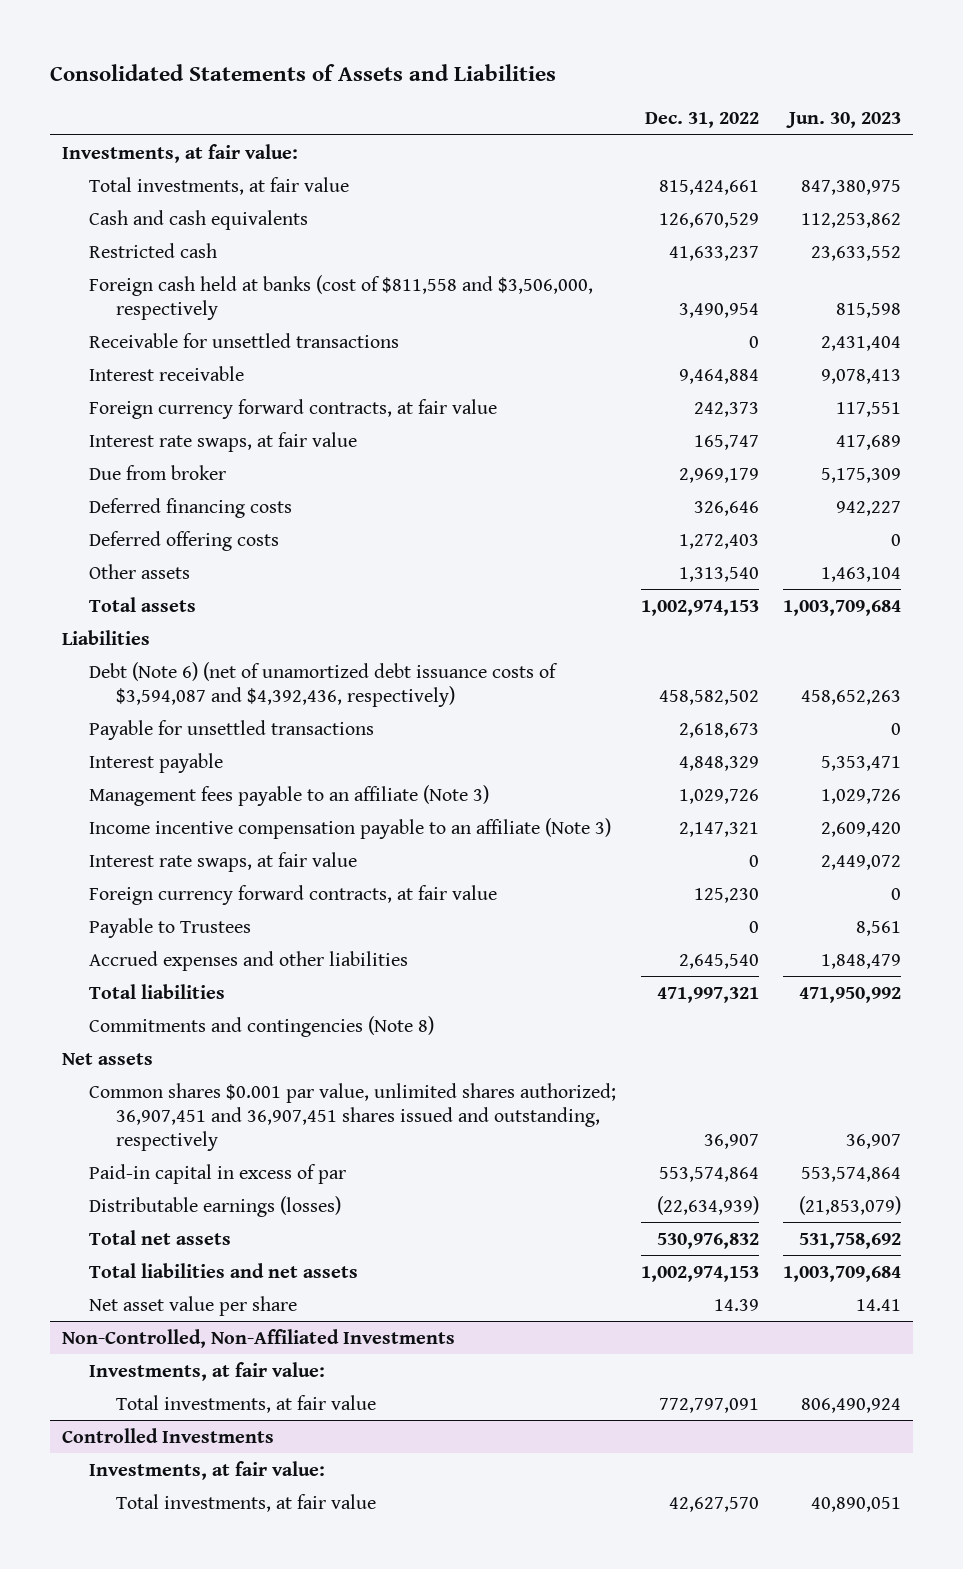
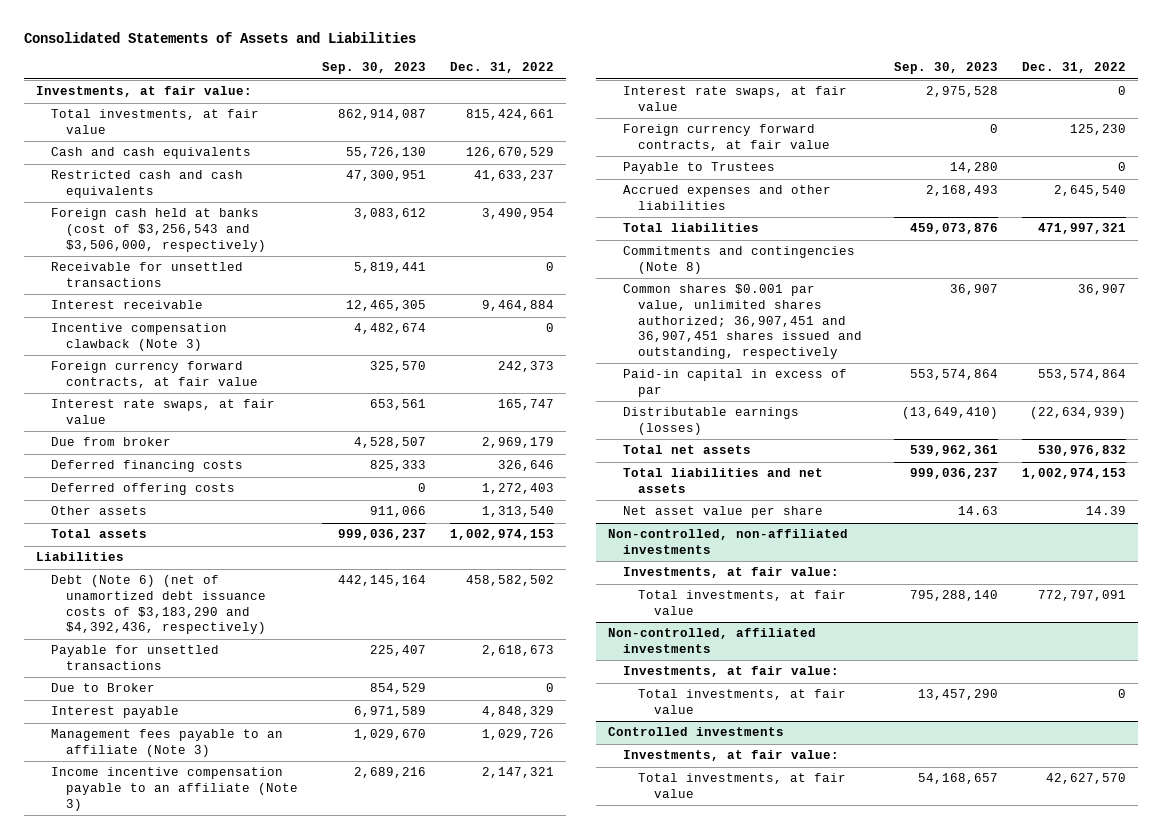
- | Dec. 31, 2022 | Jun. 30, 2023
+ | Sep. 30, 2023 | Dec. 31, 2022
- Restricted cash | 41,633,237 | 23,633,552
- Foreign cash held at banks (cost of $811,558 and $3,506,000, respectively | 3,490,954 | 815,598
+ Restricted cash and cash equivalents | 47,300,951 | 41,633,237
+ Foreign cash held at banks (cost of $3,256,543 and $3,506,000, respectively) | 3,083,612 | 3,490,954
+ Incentive compensation clawback (Note 3) | 4,482,674 | 0
- Debt (Note 6) (net of unamortized debt issuance costs of $3,594,087 and $4,392,436, respectively) | 458,582,502 | 458,652,263
+ Debt (Note 6) (net of unamortized debt issuance costs of $3,183,290 and $4,392,436, respectively) | 442,145,164 | 458,582,502
+ Due to Broker | 854,529 | 0
- Net assets
- Non-Controlled, Non-Affiliated Investments
+ Non-controlled, non-affiliated investments
- Controlled Investments
+ Non-controlled, affiliated investments
+ Total investments, at fair value | 13,457,290 | 0
+ Controlled investments
+ Investments, at fair value:

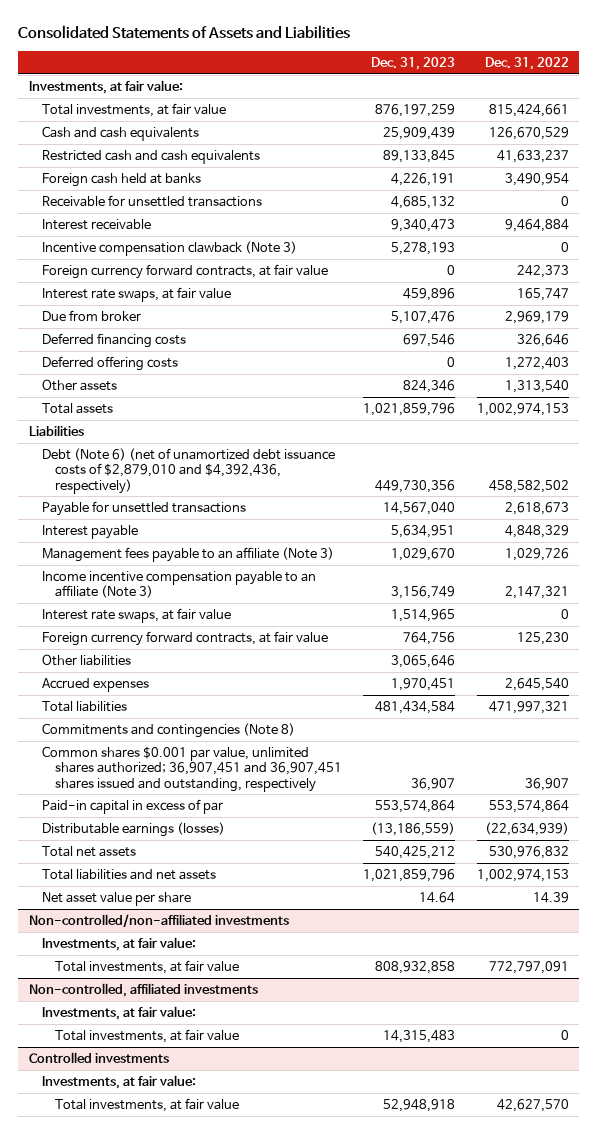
- | Sep. 30, 2023 | Dec. 31, 2022
+ | Dec. 31, 2023 | Dec. 31, 2022
- Foreign cash held at banks (cost of $3,256,543 and $3,506,000, respectively) | 3,083,612 | 3,490,954
+ Foreign cash held at banks | 4,226,191 | 3,490,954
- Debt (Note 6) (net of unamortized debt issuance costs of $3,183,290 and $4,392,436, respectively) | 442,145,164 | 458,582,502
+ Debt (Note 6) (net of unamortized debt issuance costs of $2,879,010 and $4,392,436, respectively) | 449,730,356 | 458,582,502
- Due to Broker | 854,529 | 0
- Payable to Trustees | 14,280 | 0
- Accrued expenses and other liabilities | 2,168,493 | 2,645,540
+ Other liabilities | 3,065,646 |
+ Accrued expenses | 1,970,451 | 2,645,540
- Non-controlled, non-affiliated investments
+ Non-controlled/non-affiliated investments

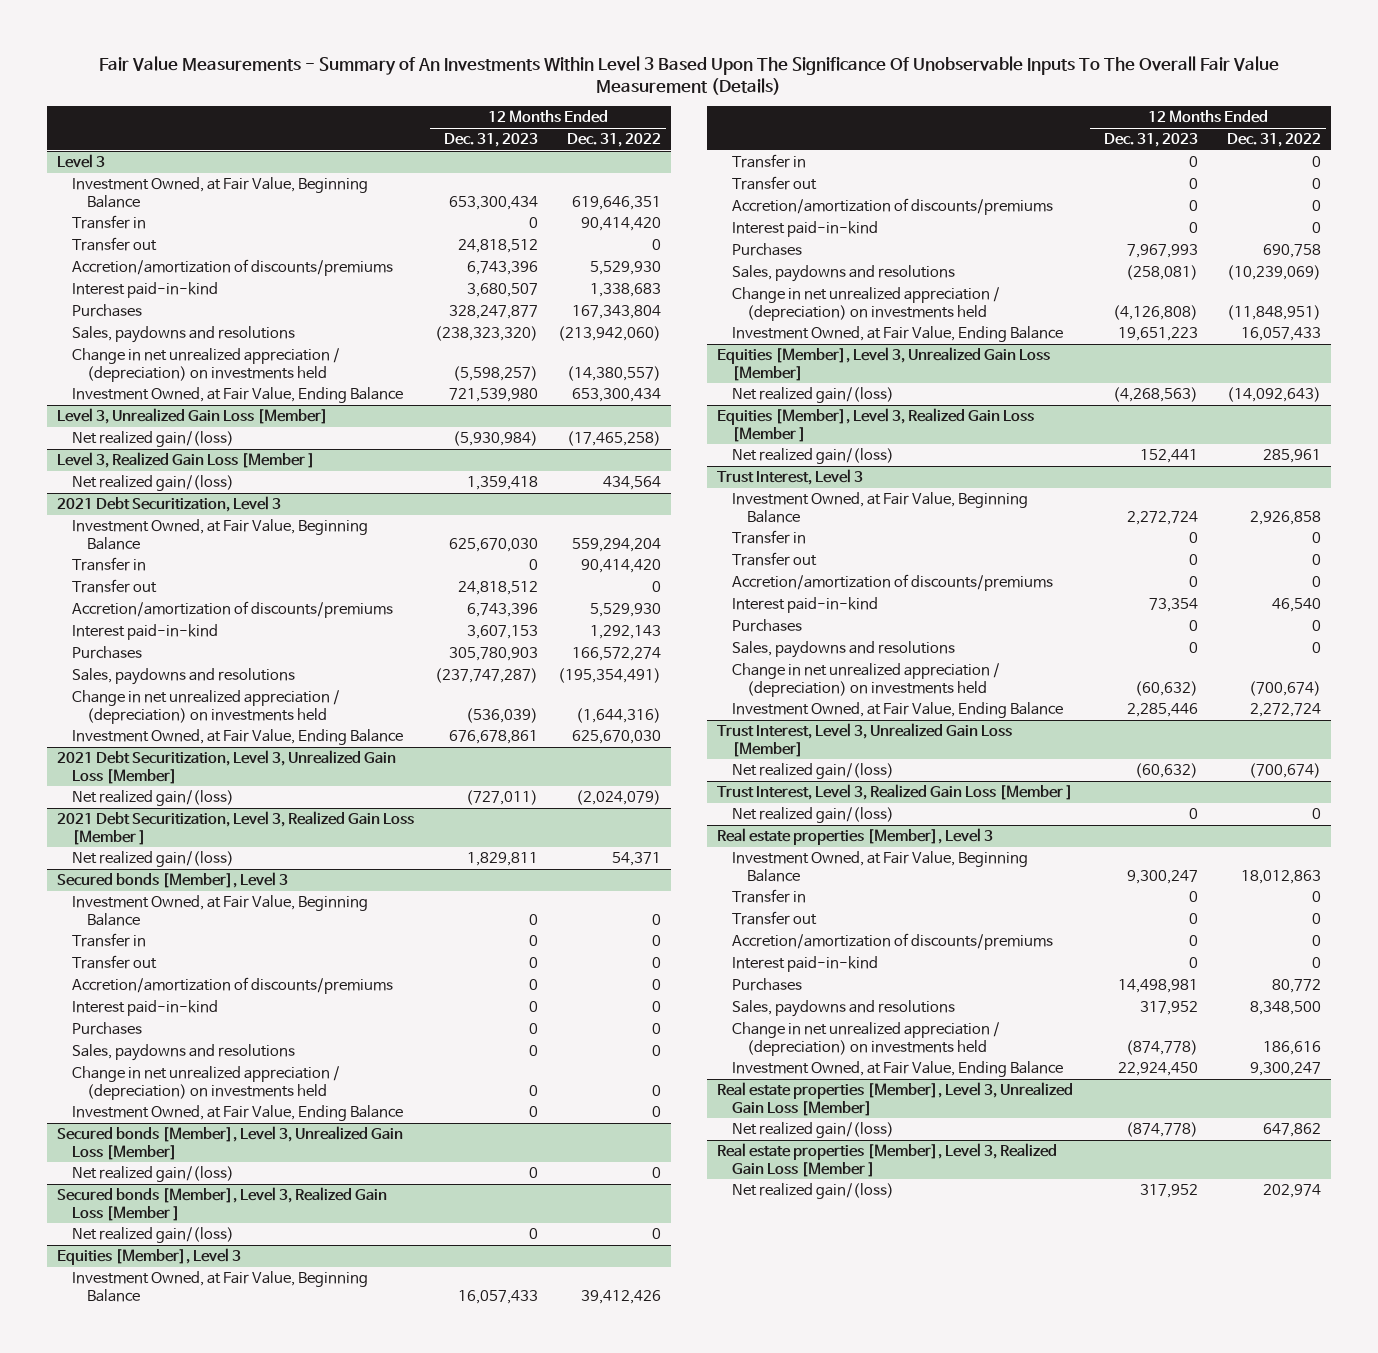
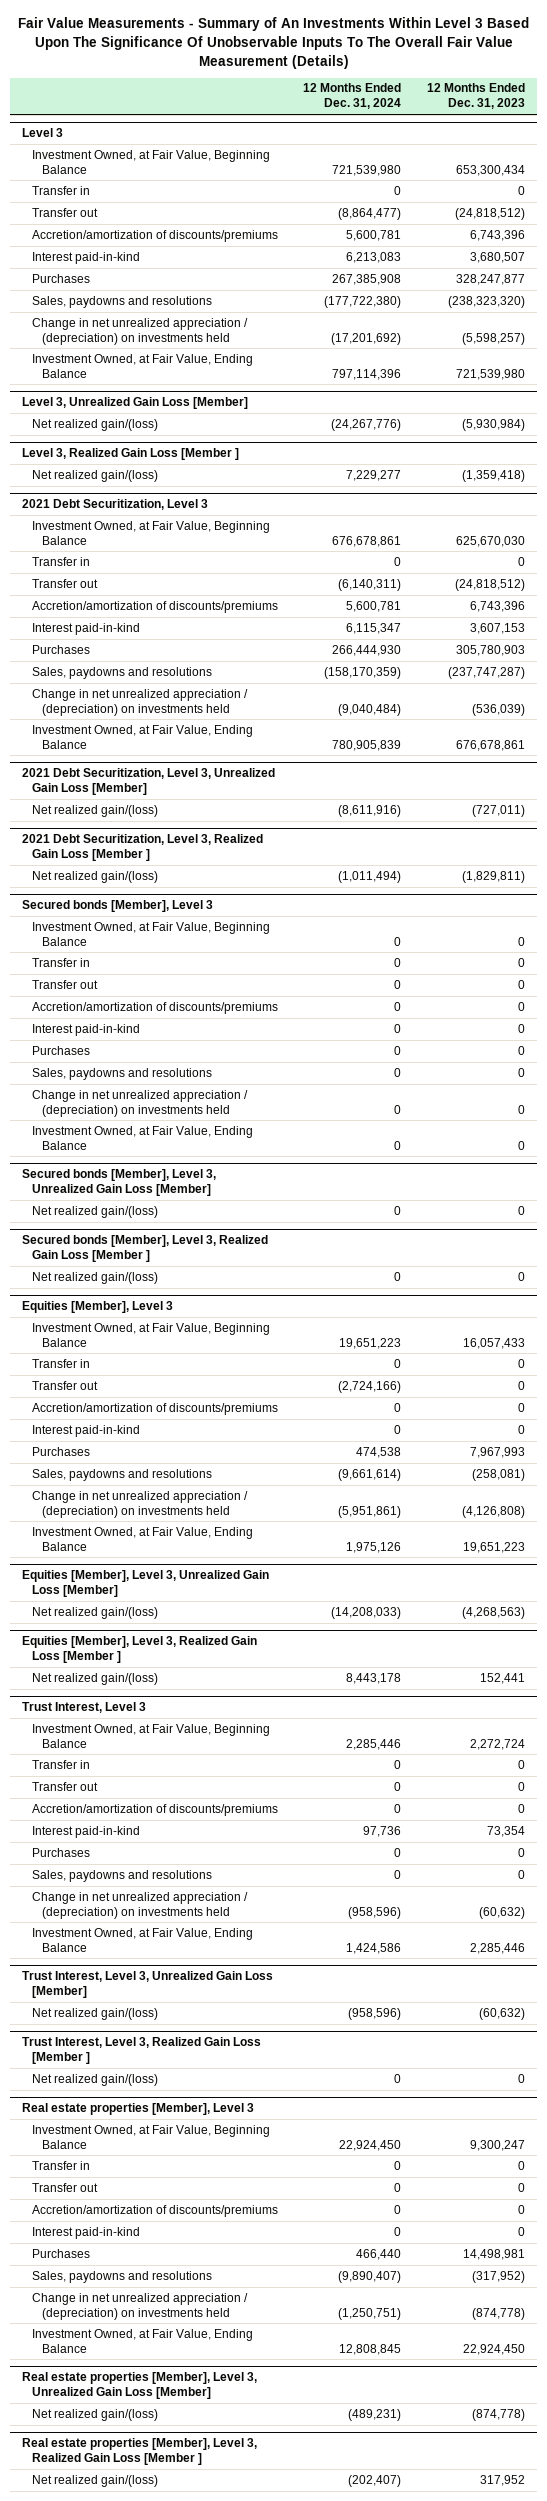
- | 12 Months Ended Dec. 31, 2023 | 12 Months Ended Dec. 31, 2022
+ | 12 Months Ended Dec. 31, 2024 | 12 Months Ended Dec. 31, 2023
@ Level 3
- Transfer out | 24,818,512 | 0
+ Transfer out | (8,864,477) | (24,818,512)
@ Level 3, Realized Gain Loss [Member ]
- Net realized gain/(loss) | 1,359,418 | 434,564
+ Net realized gain/(loss) | 7,229,277 | (1,359,418)
@ 2021 Debt Securitization, Level 3
- Transfer out | 24,818,512 | 0
+ Transfer out | (6,140,311) | (24,818,512)
@ 2021 Debt Securitization, Level 3, Realized Gain Loss [Member ]
- Net realized gain/(loss) | 1,829,811 | 54,371
+ Net realized gain/(loss) | (1,011,494) | (1,829,811)
@ Real estate properties [Member], Level 3
- Sales, paydowns and resolutions | 317,952 | 8,348,500
+ Sales, paydowns and resolutions | (9,890,407) | (317,952)

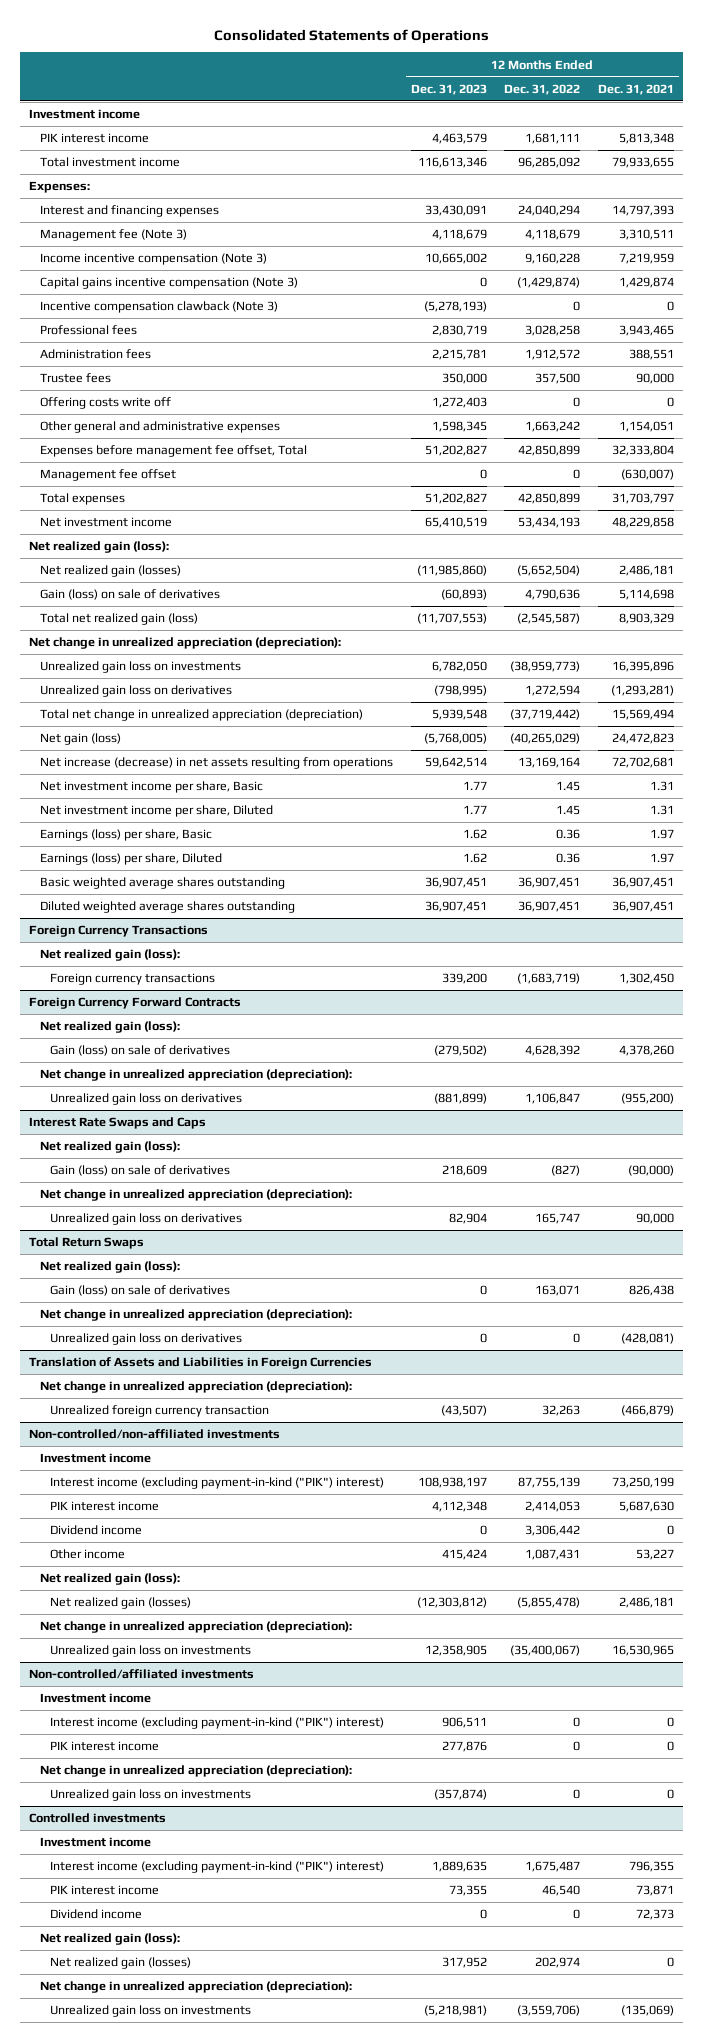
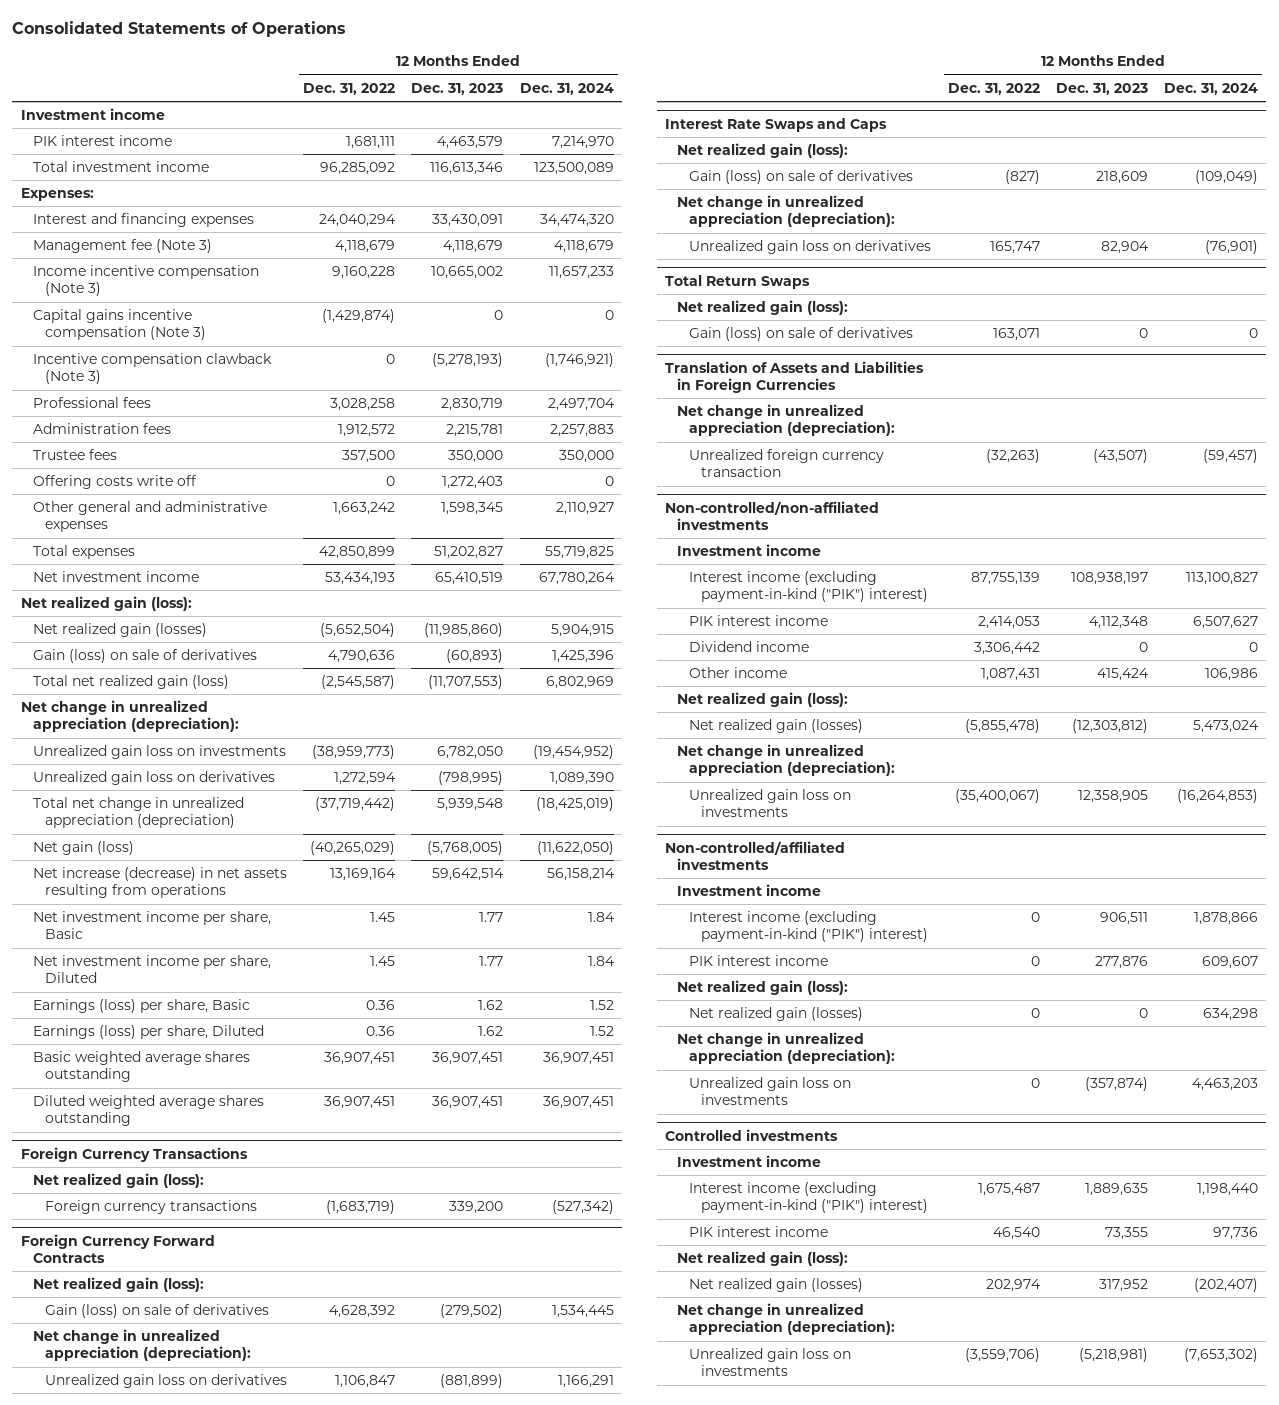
- | 12 Months Ended Dec. 31, 2023 | 12 Months Ended Dec. 31, 2022 | 12 Months Ended Dec. 31, 2021
+ | 12 Months Ended Dec. 31, 2022 | 12 Months Ended Dec. 31, 2023 | 12 Months Ended Dec. 31, 2024
- Expenses before management fee offset, Total | 51,202,827 | 42,850,899 | 32,333,804
- Management fee offset | 0 | 0 | (630,007)
@ Total Return Swaps
- Net change in unrealized appreciation (depreciation):
- Unrealized gain loss on derivatives | 0 | 0 | (428,081)
@ Translation of Assets and Liabilities in Foreign Currencies
- Unrealized foreign currency transaction | (43,507) | 32,263 | (466,879)
+ Unrealized foreign currency transaction | (32,263) | (43,507) | (59,457)
@ Non-controlled/affiliated investments
+ Net realized gain (loss):
+ Net realized gain (losses) | 0 | 0 | 634,298
@ Controlled investments
- Dividend income | 0 | 0 | 72,373

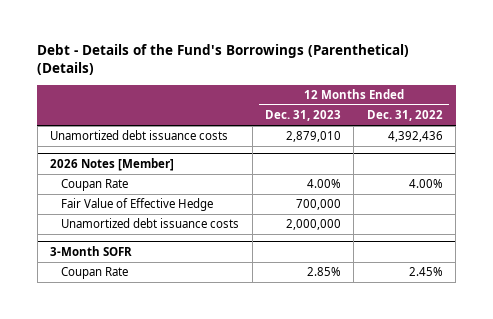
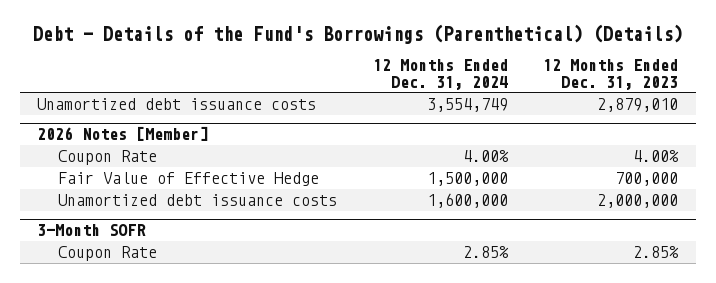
- | 12 Months Ended Dec. 31, 2023 | 12 Months Ended Dec. 31, 2022
+ | 12 Months Ended Dec. 31, 2024 | 12 Months Ended Dec. 31, 2023
@ 2026 Notes [Member]
- Coupan Rate | 4.00% | 4.00%
+ Coupon Rate | 4.00% | 4.00%
@ 3-Month SOFR
- Coupan Rate | 2.85% | 2.45%
+ Coupon Rate | 2.85% | 2.85%

